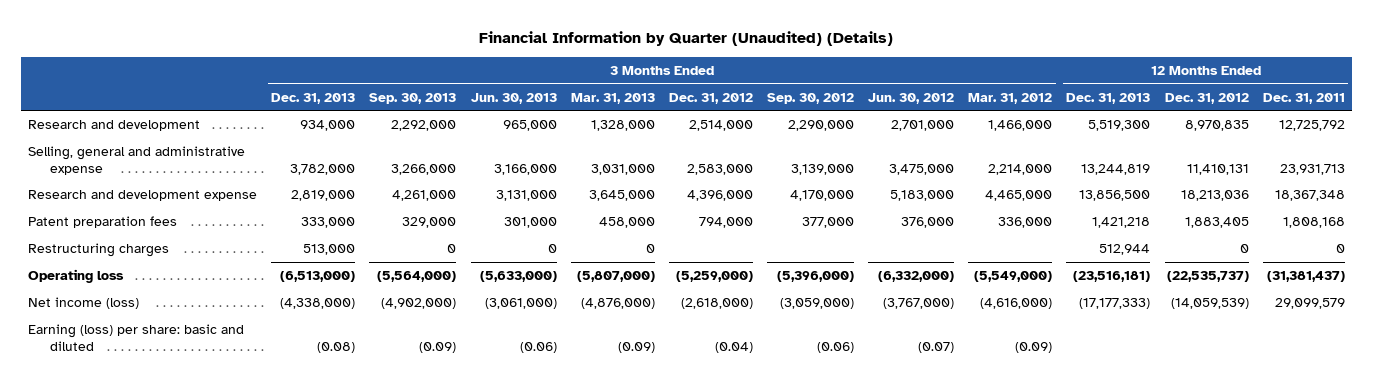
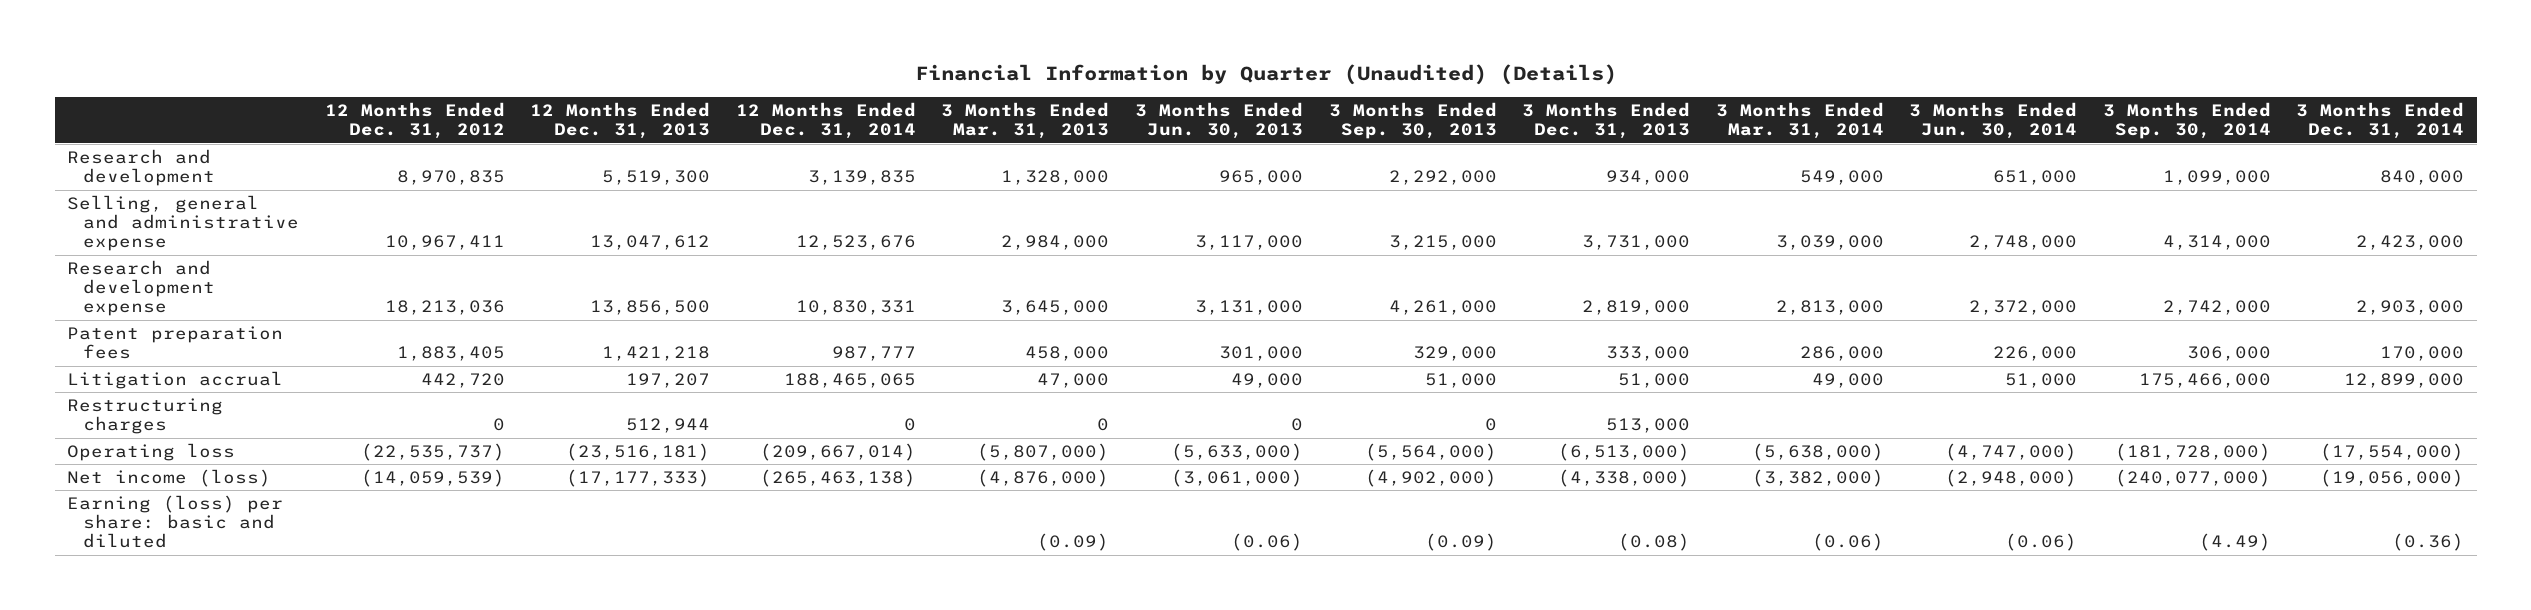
- | 3 Months Ended Dec. 31, 2013 | 3 Months Ended Sep. 30, 2013 | 3 Months Ended Jun. 30, 2013 | 3 Months Ended Mar. 31, 2013 | 3 Months Ended Dec. 31, 2012 | 3 Months Ended Sep. 30, 2012 | 3 Months Ended Jun. 30, 2012 | 3 Months Ended Mar. 31, 2012 | 12 Months Ended Dec. 31, 2013 | 12 Months Ended Dec. 31, 2012 | 12 Months Ended Dec. 31, 2011
+ | 12 Months Ended Dec. 31, 2012 | 12 Months Ended Dec. 31, 2013 | 12 Months Ended Dec. 31, 2014 | 3 Months Ended Mar. 31, 2013 | 3 Months Ended Jun. 30, 2013 | 3 Months Ended Sep. 30, 2013 | 3 Months Ended Dec. 31, 2013 | 3 Months Ended Mar. 31, 2014 | 3 Months Ended Jun. 30, 2014 | 3 Months Ended Sep. 30, 2014 | 3 Months Ended Dec. 31, 2014
- Selling, general and administrative expense | 3,782,000 | 3,266,000 | 3,166,000 | 3,031,000 | 2,583,000 | 3,139,000 | 3,475,000 | 2,214,000 | 13,244,819 | 11,410,131 | 23,931,713
+ Selling, general and administrative expense | 10,967,411 | 13,047,612 | 12,523,676 | 2,984,000 | 3,117,000 | 3,215,000 | 3,731,000 | 3,039,000 | 2,748,000 | 4,314,000 | 2,423,000
+ Litigation accrual | 442,720 | 197,207 | 188,465,065 | 47,000 | 49,000 | 51,000 | 51,000 | 49,000 | 51,000 | 175,466,000 | 12,899,000

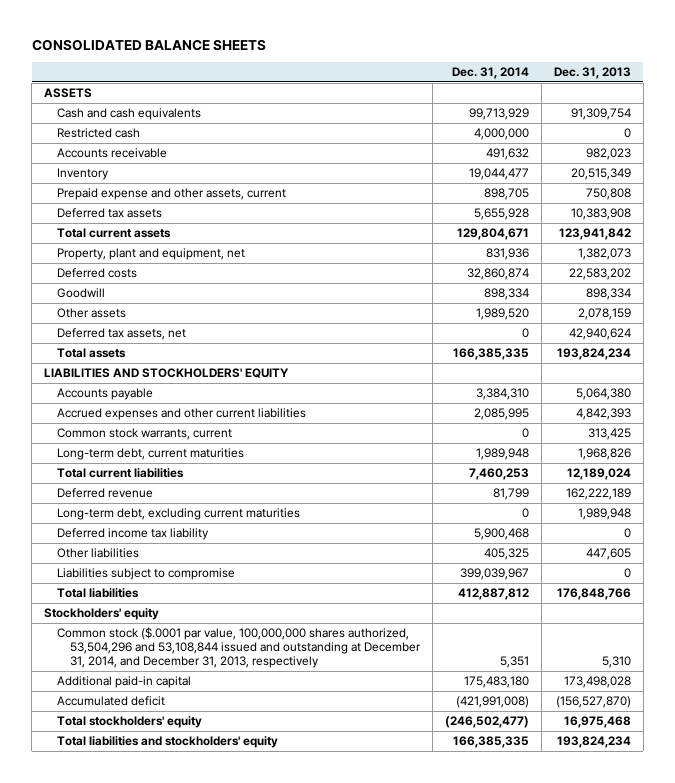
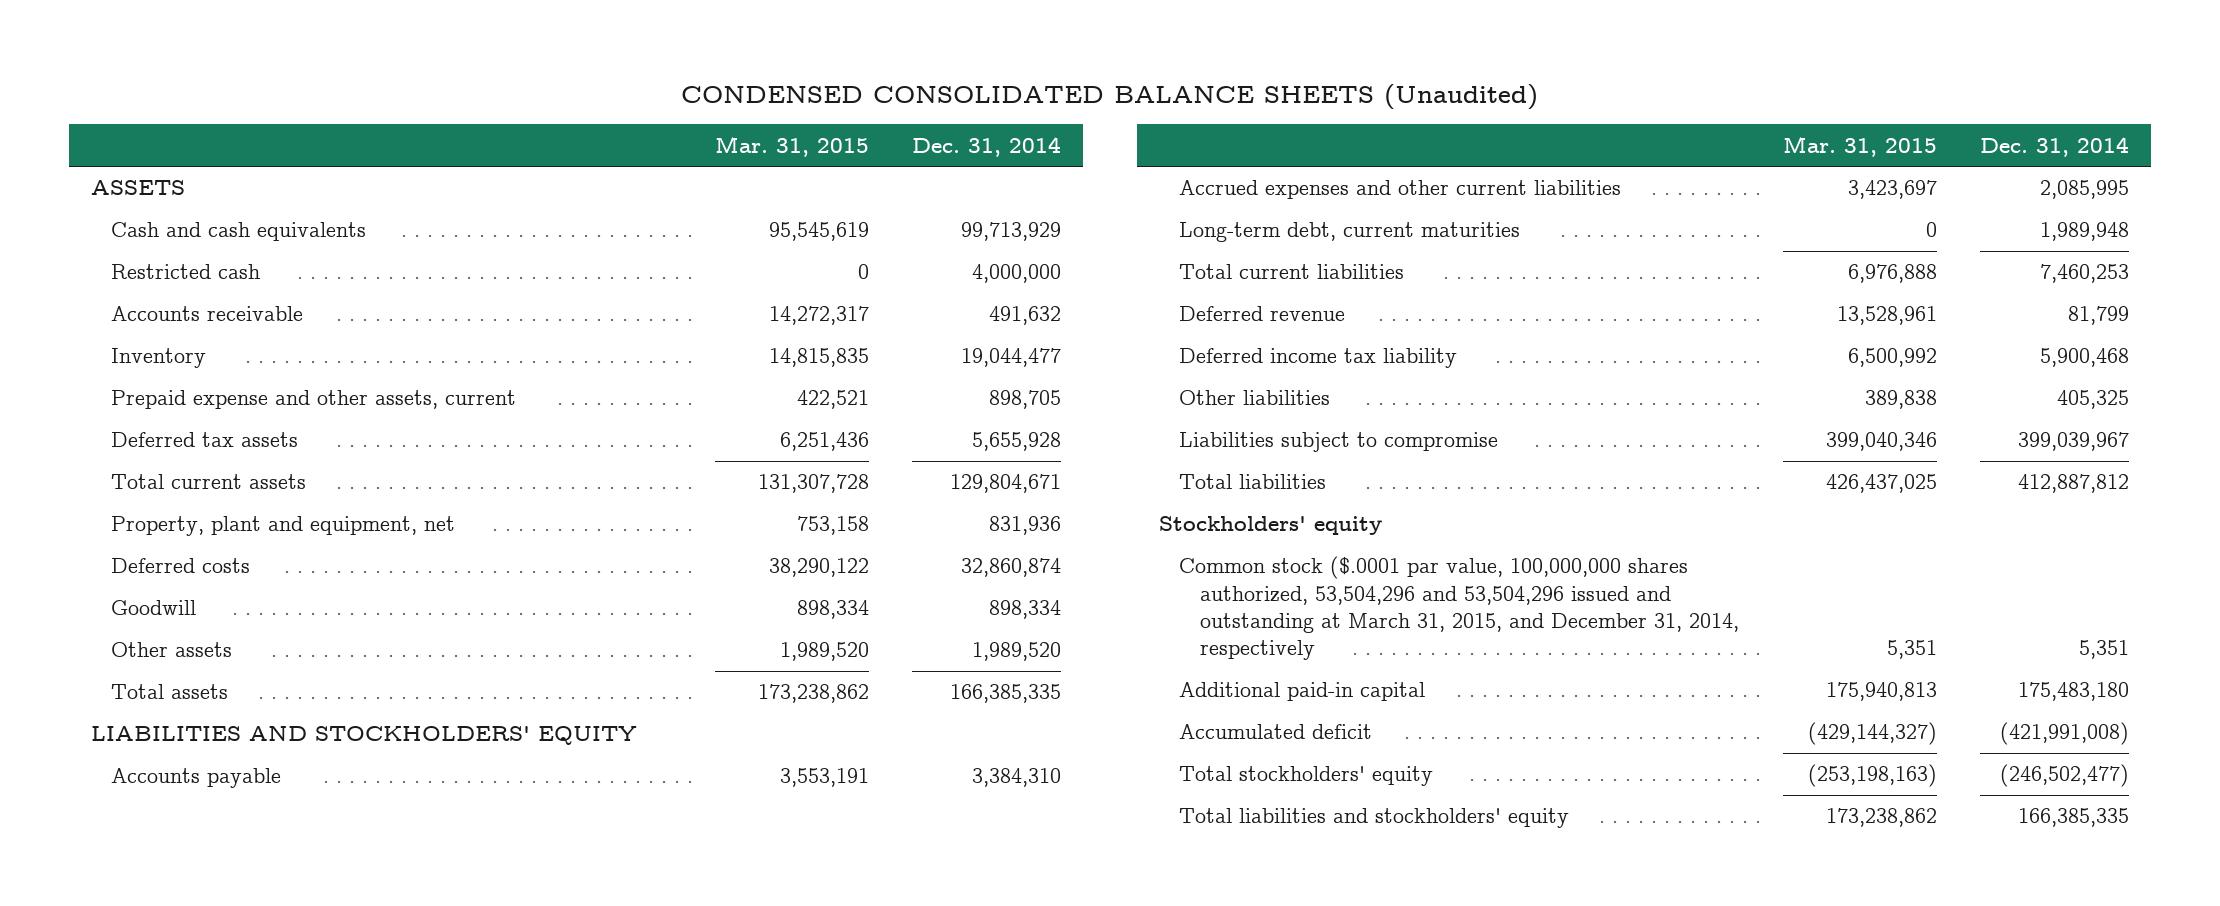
- CONSOLIDATED BALANCE SHEETS
+ CONDENSED CONSOLIDATED BALANCE SHEETS (Unaudited)
- | Dec. 31, 2014 | Dec. 31, 2013
+ | Mar. 31, 2015 | Dec. 31, 2014
- Deferred tax assets, net | 0 | 42,940,624
- Common stock warrants, current | 0 | 313,425
- Long-term debt, excluding current maturities | 0 | 1,989,948
- Common stock ($.0001 par value, 100,000,000 shares authorized, 53,504,296 and 53,108,844 issued and outstanding at December 31, 2014, and December 31, 2013, respectively | 5,351 | 5,310
+ Common stock ($.0001 par value, 100,000,000 shares authorized, 53,504,296 and 53,504,296 issued and outstanding at March 31, 2015, and December 31, 2014, respectively | 5,351 | 5,351

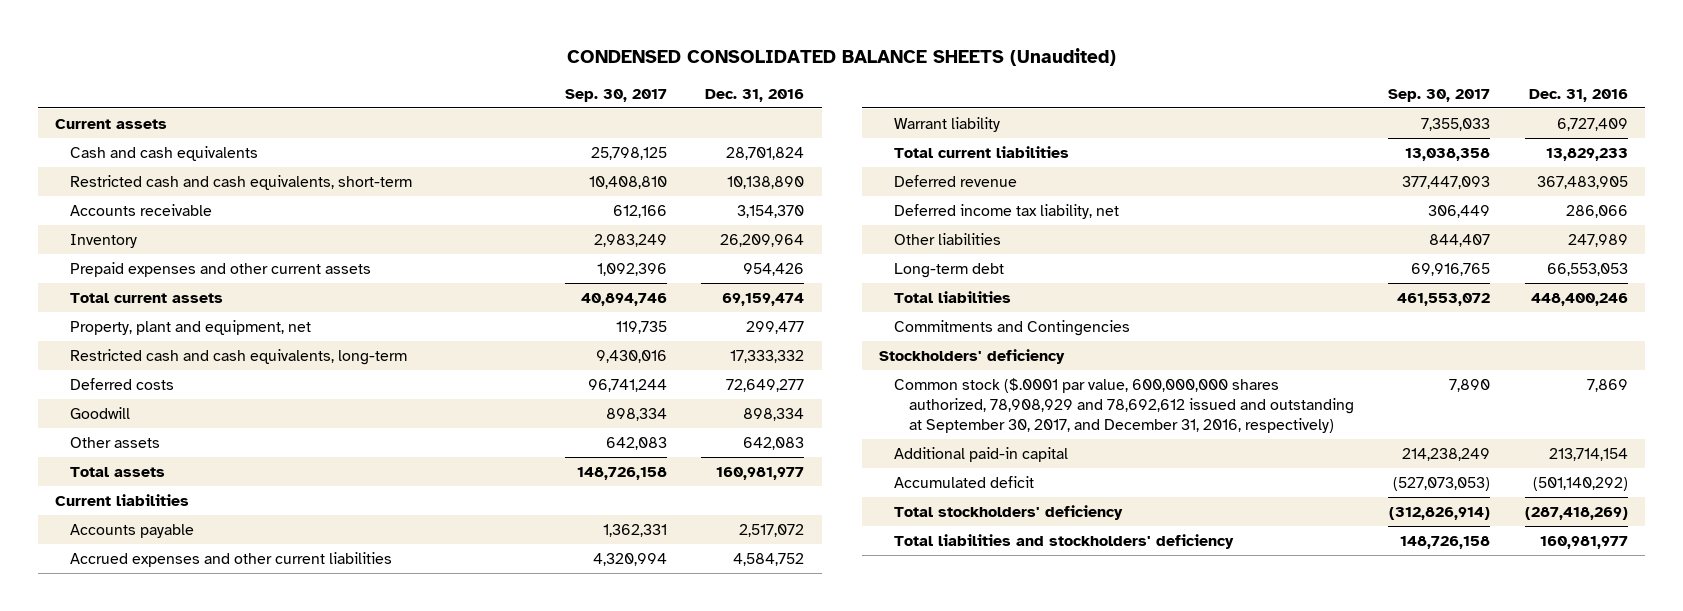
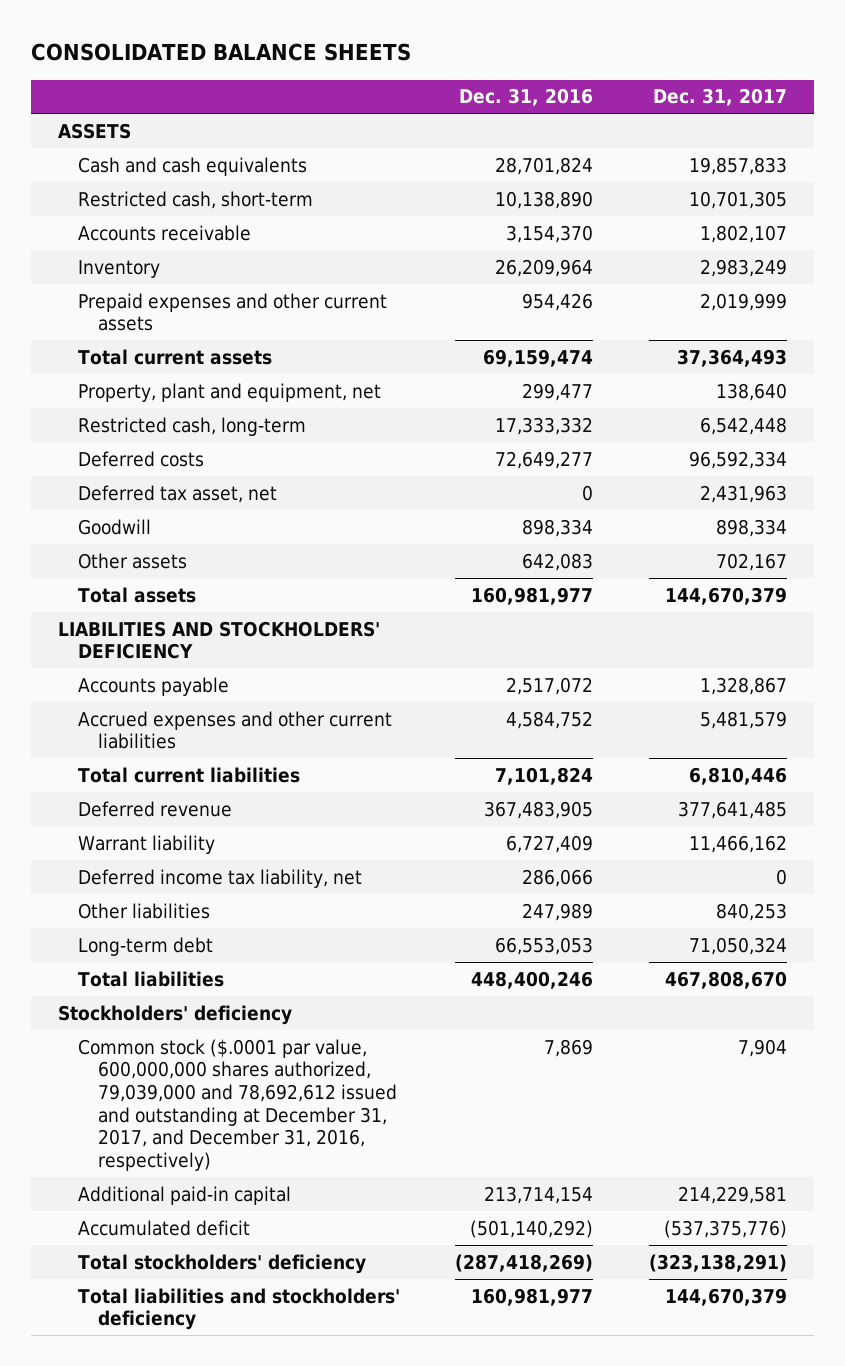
- CONDENSED CONSOLIDATED BALANCE SHEETS (Unaudited)
+ CONSOLIDATED BALANCE SHEETS
- | Sep. 30, 2017 | Dec. 31, 2016
+ | Dec. 31, 2016 | Dec. 31, 2017
- Current assets
+ ASSETS
- Restricted cash and cash equivalents, short-term | 10,408,810 | 10,138,890
+ Restricted cash, short-term | 10,138,890 | 10,701,305
- Restricted cash and cash equivalents, long-term | 9,430,016 | 17,333,332
+ Restricted cash, long-term | 17,333,332 | 6,542,448
+ Deferred tax asset, net | 0 | 2,431,963
- Current liabilities
+ LIABILITIES AND STOCKHOLDERS' DEFICIENCY
- Total current liabilities | 13,038,358 | 13,829,233
+ Total current liabilities | 7,101,824 | 6,810,446
moved down: Warrant liability | 6,727,409 | 11,466,162
- Commitments and Contingencies
- Common stock ($.0001 par value, 600,000,000 shares authorized, 78,908,929 and 78,692,612 issued and outstanding at September 30, 2017, and December 31, 2016, respectively) | 7,890 | 7,869
+ Common stock ($.0001 par value, 600,000,000 shares authorized, 79,039,000 and 78,692,612 issued and outstanding at December 31, 2017, and December 31, 2016, respectively) | 7,869 | 7,904

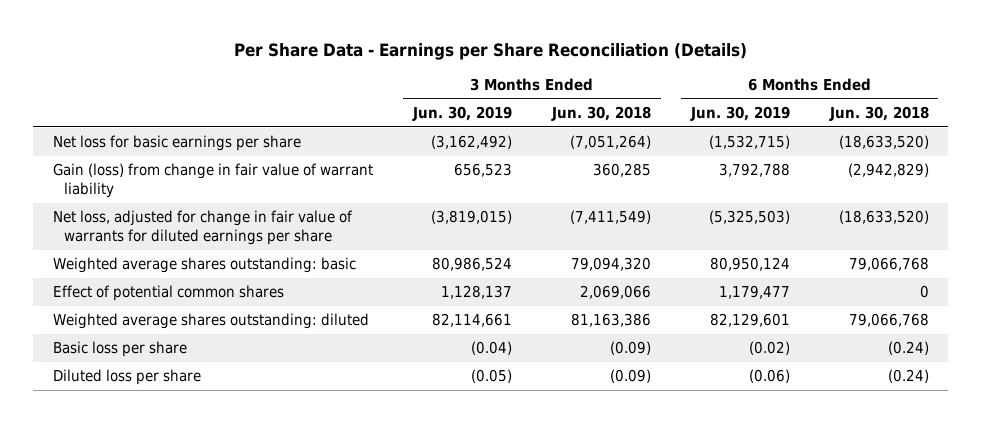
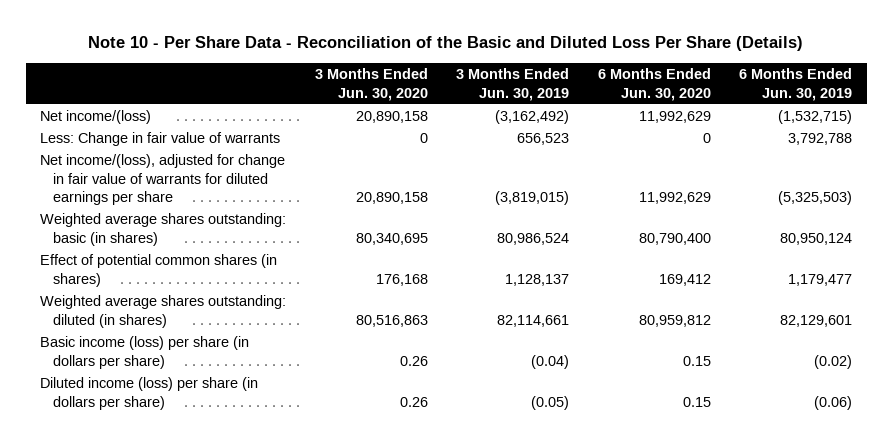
- Per Share Data - Earnings per Share Reconciliation (Details)
+ Note 10 - Per Share Data - Reconciliation of the Basic and Diluted Loss Per Share (Details)
- | 3 Months Ended Jun. 30, 2019 | 3 Months Ended Jun. 30, 2018 | 6 Months Ended Jun. 30, 2019 | 6 Months Ended Jun. 30, 2018
+ | 3 Months Ended Jun. 30, 2020 | 3 Months Ended Jun. 30, 2019 | 6 Months Ended Jun. 30, 2020 | 6 Months Ended Jun. 30, 2019
- Net loss for basic earnings per share | (3,162,492) | (7,051,264) | (1,532,715) | (18,633,520)
- Gain (loss) from change in fair value of warrant liability | 656,523 | 360,285 | 3,792,788 | (2,942,829)
- Net loss, adjusted for change in fair value of warrants for diluted earnings per share | (3,819,015) | (7,411,549) | (5,325,503) | (18,633,520)
- Weighted average shares outstanding: basic | 80,986,524 | 79,094,320 | 80,950,124 | 79,066,768
- Effect of potential common shares | 1,128,137 | 2,069,066 | 1,179,477 | 0
- Weighted average shares outstanding: diluted | 82,114,661 | 81,163,386 | 82,129,601 | 79,066,768
- Basic loss per share | (0.04) | (0.09) | (0.02) | (0.24)
- Diluted loss per share | (0.05) | (0.09) | (0.06) | (0.24)
+ Net income/(loss) | 20,890,158 | (3,162,492) | 11,992,629 | (1,532,715)
+ Less: Change in fair value of warrants | 0 | 656,523 | 0 | 3,792,788
+ Net income/(loss), adjusted for change in fair value of warrants for diluted earnings per share | 20,890,158 | (3,819,015) | 11,992,629 | (5,325,503)
+ Weighted average shares outstanding: basic (in shares) | 80,340,695 | 80,986,524 | 80,790,400 | 80,950,124
+ Effect of potential common shares (in shares) | 176,168 | 1,128,137 | 169,412 | 1,179,477
+ Weighted average shares outstanding: diluted (in shares) | 80,516,863 | 82,114,661 | 80,959,812 | 82,129,601
+ Basic income (loss) per share (in dollars per share) | 0.26 | (0.04) | 0.15 | (0.02)
+ Diluted income (loss) per share (in dollars per share) | 0.26 | (0.05) | 0.15 | (0.06)

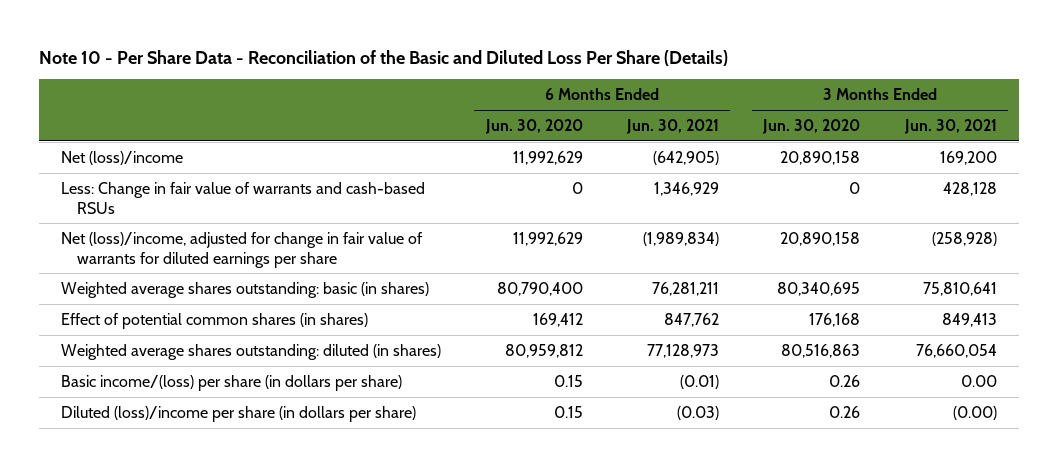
- | 3 Months Ended Jun. 30, 2020 | 3 Months Ended Jun. 30, 2019 | 6 Months Ended Jun. 30, 2020 | 6 Months Ended Jun. 30, 2019
+ | 6 Months Ended Jun. 30, 2020 | 6 Months Ended Jun. 30, 2021 | 3 Months Ended Jun. 30, 2020 | 3 Months Ended Jun. 30, 2021
- Net income/(loss) | 20,890,158 | (3,162,492) | 11,992,629 | (1,532,715)
- Less: Change in fair value of warrants | 0 | 656,523 | 0 | 3,792,788
- Net income/(loss), adjusted for change in fair value of warrants for diluted earnings per share | 20,890,158 | (3,819,015) | 11,992,629 | (5,325,503)
+ Net (loss)/income | 11,992,629 | (642,905) | 20,890,158 | 169,200
+ Less: Change in fair value of warrants and cash-based RSUs | 0 | 1,346,929 | 0 | 428,128
+ Net (loss)/income, adjusted for change in fair value of warrants for diluted earnings per share | 11,992,629 | (1,989,834) | 20,890,158 | (258,928)
- Basic income (loss) per share (in dollars per share) | 0.26 | (0.04) | 0.15 | (0.02)
- Diluted income (loss) per share (in dollars per share) | 0.26 | (0.05) | 0.15 | (0.06)
+ Basic income/(loss) per share (in dollars per share) | 0.15 | (0.01) | 0.26 | 0.00
+ Diluted (loss)/income per share (in dollars per share) | 0.15 | (0.03) | 0.26 | (0.00)

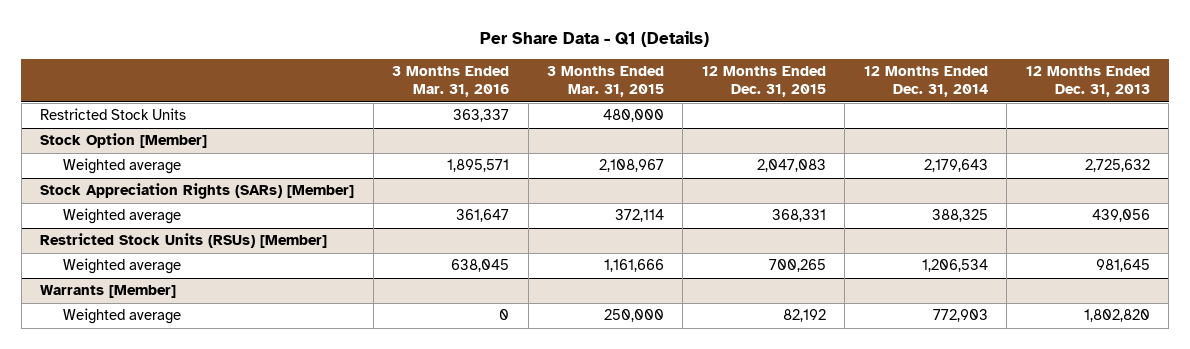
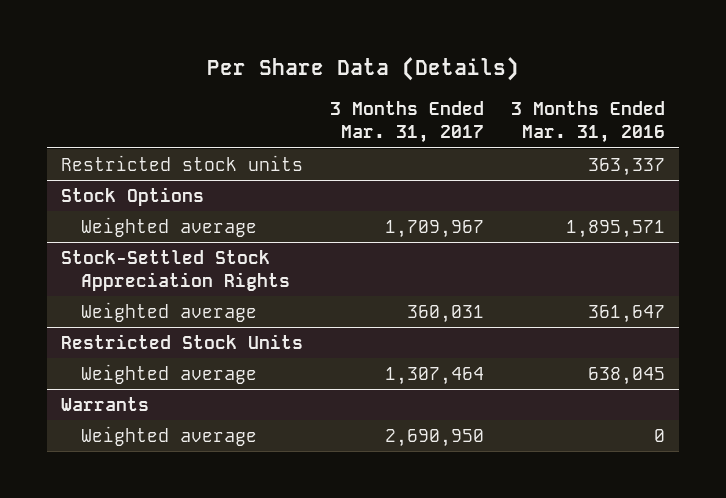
- Per Share Data - Q1 (Details)
+ Per Share Data (Details)
- | 3 Months Ended Mar. 31, 2016 | 3 Months Ended Mar. 31, 2015 | 12 Months Ended Dec. 31, 2015 | 12 Months Ended Dec. 31, 2014 | 12 Months Ended Dec. 31, 2013
+ | 3 Months Ended Mar. 31, 2017 | 3 Months Ended Mar. 31, 2016
- Restricted Stock Units | 363,337 | 480,000 | | |
- Stock Option [Member]
+ Restricted stock units | | 363,337
+ Stock Options
- Stock Appreciation Rights (SARs) [Member]
+ Stock-Settled Stock Appreciation Rights
- Restricted Stock Units (RSUs) [Member]
+ Restricted Stock Units
- Warrants [Member]
+ Warrants

